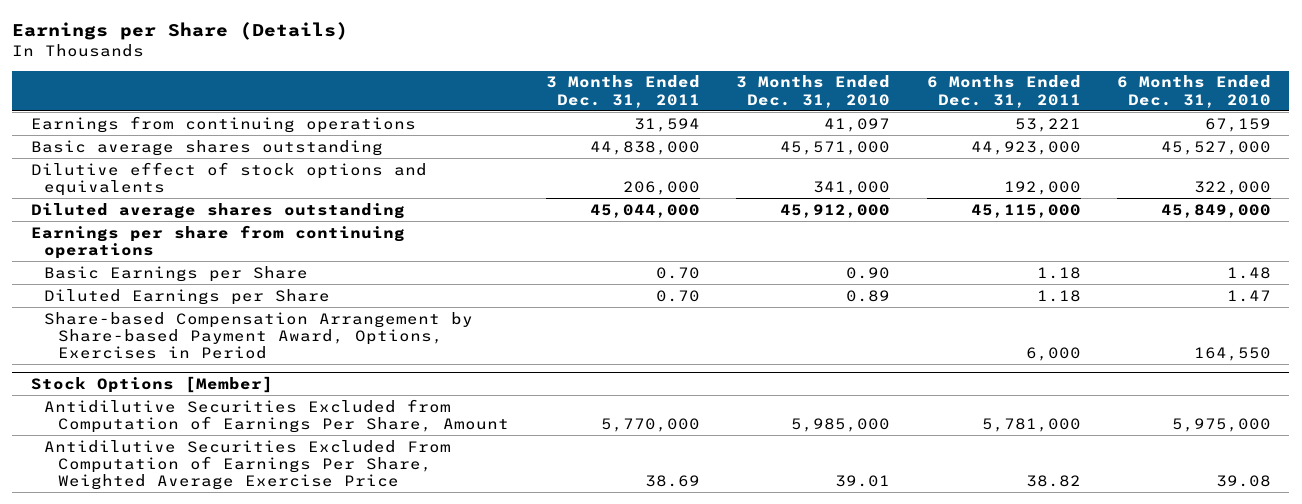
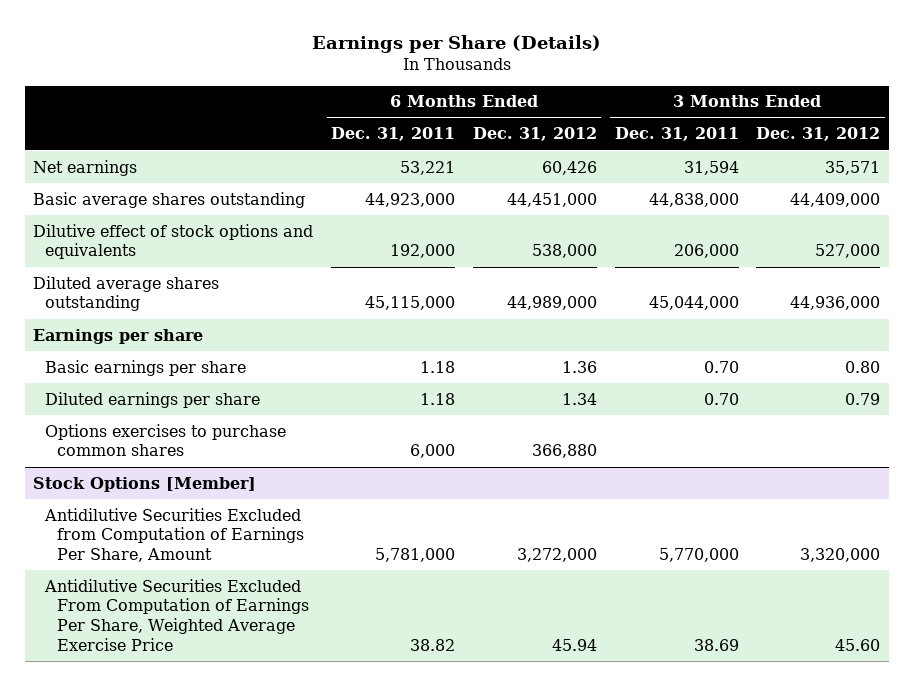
- | 3 Months Ended Dec. 31, 2011 | 3 Months Ended Dec. 31, 2010 | 6 Months Ended Dec. 31, 2011 | 6 Months Ended Dec. 31, 2010
+ | 6 Months Ended Dec. 31, 2011 | 6 Months Ended Dec. 31, 2012 | 3 Months Ended Dec. 31, 2011 | 3 Months Ended Dec. 31, 2012
- Earnings from continuing operations | 31,594 | 41,097 | 53,221 | 67,159
+ Net earnings | 53,221 | 60,426 | 31,594 | 35,571
- Earnings per share from continuing operations
- Basic Earnings per Share | 0.70 | 0.90 | 1.18 | 1.48
- Diluted Earnings per Share | 0.70 | 0.89 | 1.18 | 1.47
- Share-based Compensation Arrangement by Share-based Payment Award, Options, Exercises in Period | | | 6,000 | 164,550
+ Earnings per share
+ Basic earnings per share | 1.18 | 1.36 | 0.70 | 0.80
+ Diluted earnings per share | 1.18 | 1.34 | 0.70 | 0.79
+ Options exercises to purchase common shares | 6,000 | 366,880 | |

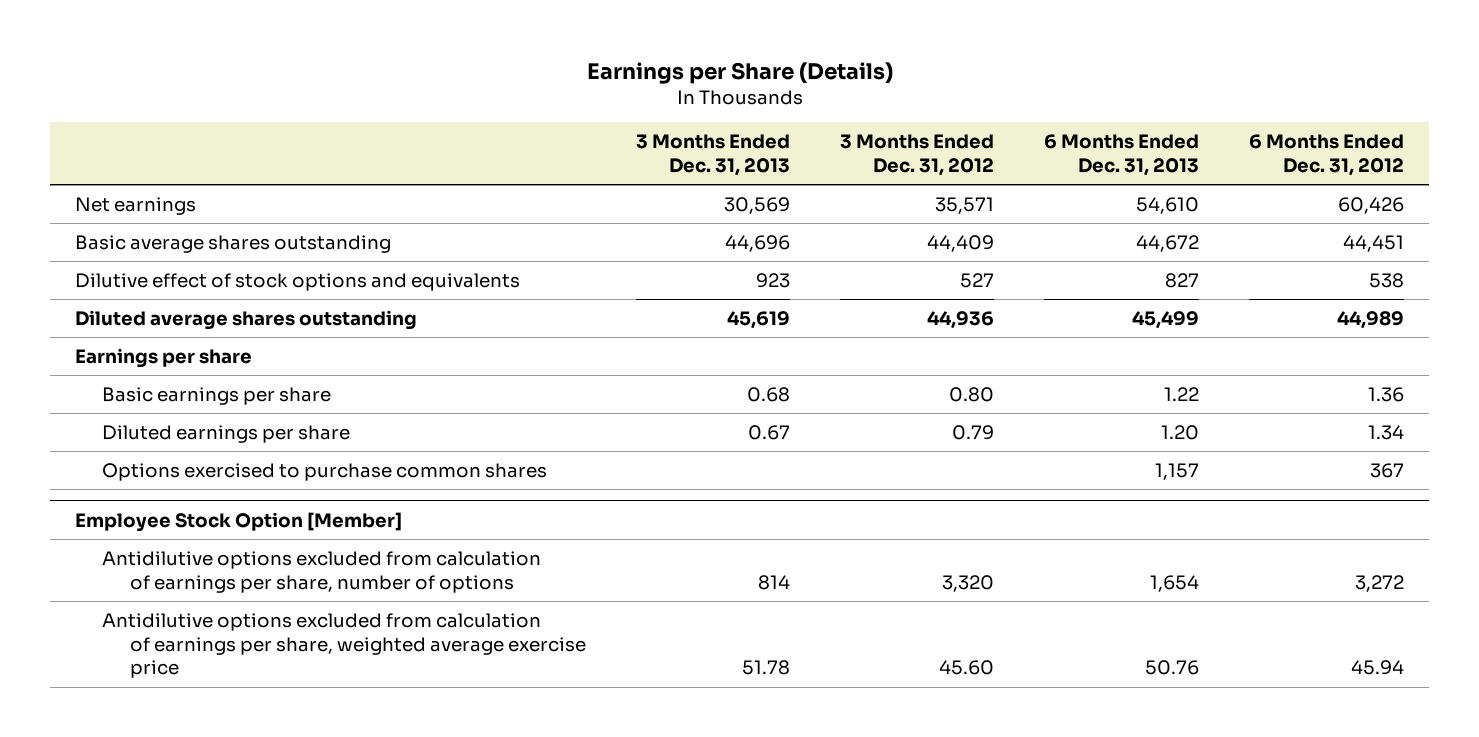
- | 6 Months Ended Dec. 31, 2011 | 6 Months Ended Dec. 31, 2012 | 3 Months Ended Dec. 31, 2011 | 3 Months Ended Dec. 31, 2012
+ | 3 Months Ended Dec. 31, 2013 | 3 Months Ended Dec. 31, 2012 | 6 Months Ended Dec. 31, 2013 | 6 Months Ended Dec. 31, 2012
- Basic average shares outstanding | 44,923,000 | 44,451,000 | 44,838,000 | 44,409,000
- Dilutive effect of stock options and equivalents | 192,000 | 538,000 | 206,000 | 527,000
- Diluted average shares outstanding | 45,115,000 | 44,989,000 | 45,044,000 | 44,936,000
+ Basic average shares outstanding | 44,696 | 44,409 | 44,672 | 44,451
+ Dilutive effect of stock options and equivalents | 923 | 527 | 827 | 538
+ Diluted average shares outstanding | 45,619 | 44,936 | 45,499 | 44,989
- Options exercises to purchase common shares | 6,000 | 366,880 | |
- Stock Options [Member]
- Antidilutive Securities Excluded from Computation of Earnings Per Share, Amount | 5,781,000 | 3,272,000 | 5,770,000 | 3,320,000
- Antidilutive Securities Excluded From Computation of Earnings Per Share, Weighted Average Exercise Price | 38.82 | 45.94 | 38.69 | 45.60
+ Options exercised to purchase common shares | | | 1,157 | 367
+ Employee Stock Option [Member]
+ Antidilutive options excluded from calculation of earnings per share, number of options | 814 | 3,320 | 1,654 | 3,272
+ Antidilutive options excluded from calculation of earnings per share, weighted average exercise price | 51.78 | 45.60 | 50.76 | 45.94

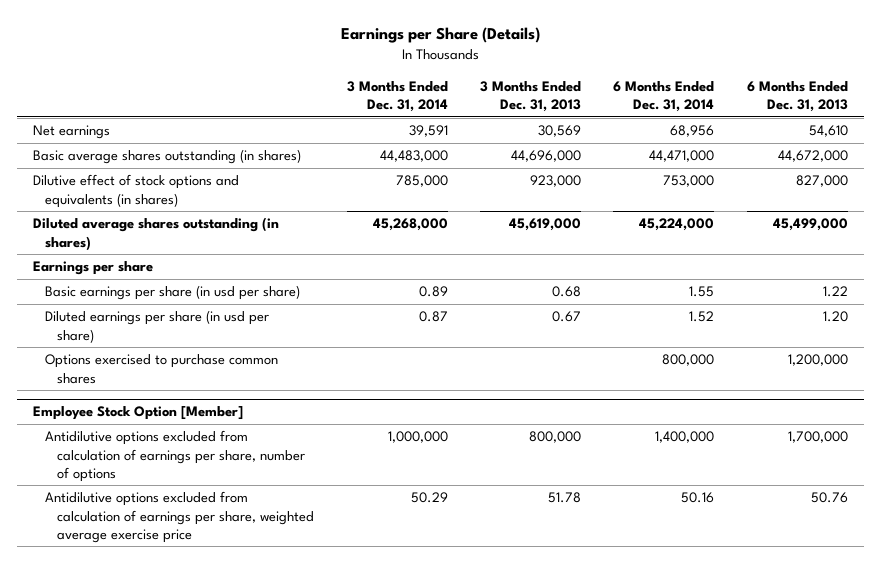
- | 3 Months Ended Dec. 31, 2013 | 3 Months Ended Dec. 31, 2012 | 6 Months Ended Dec. 31, 2013 | 6 Months Ended Dec. 31, 2012
+ | 3 Months Ended Dec. 31, 2014 | 3 Months Ended Dec. 31, 2013 | 6 Months Ended Dec. 31, 2014 | 6 Months Ended Dec. 31, 2013
- Basic average shares outstanding | 44,696 | 44,409 | 44,672 | 44,451
- Dilutive effect of stock options and equivalents | 923 | 527 | 827 | 538
- Diluted average shares outstanding | 45,619 | 44,936 | 45,499 | 44,989
+ Basic average shares outstanding (in shares) | 44,483,000 | 44,696,000 | 44,471,000 | 44,672,000
+ Dilutive effect of stock options and equivalents (in shares) | 785,000 | 923,000 | 753,000 | 827,000
+ Diluted average shares outstanding (in shares) | 45,268,000 | 45,619,000 | 45,224,000 | 45,499,000
- Basic earnings per share | 0.68 | 0.80 | 1.22 | 1.36
- Diluted earnings per share | 0.67 | 0.79 | 1.20 | 1.34
- Options exercised to purchase common shares | | | 1,157 | 367
+ Basic earnings per share (in usd per share) | 0.89 | 0.68 | 1.55 | 1.22
+ Diluted earnings per share (in usd per share) | 0.87 | 0.67 | 1.52 | 1.20
+ Options exercised to purchase common shares | | | 800,000 | 1,200,000
@ Employee Stock Option [Member]
- Antidilutive options excluded from calculation of earnings per share, number of options | 814 | 3,320 | 1,654 | 3,272
+ Antidilutive options excluded from calculation of earnings per share, number of options | 1,000,000 | 800,000 | 1,400,000 | 1,700,000

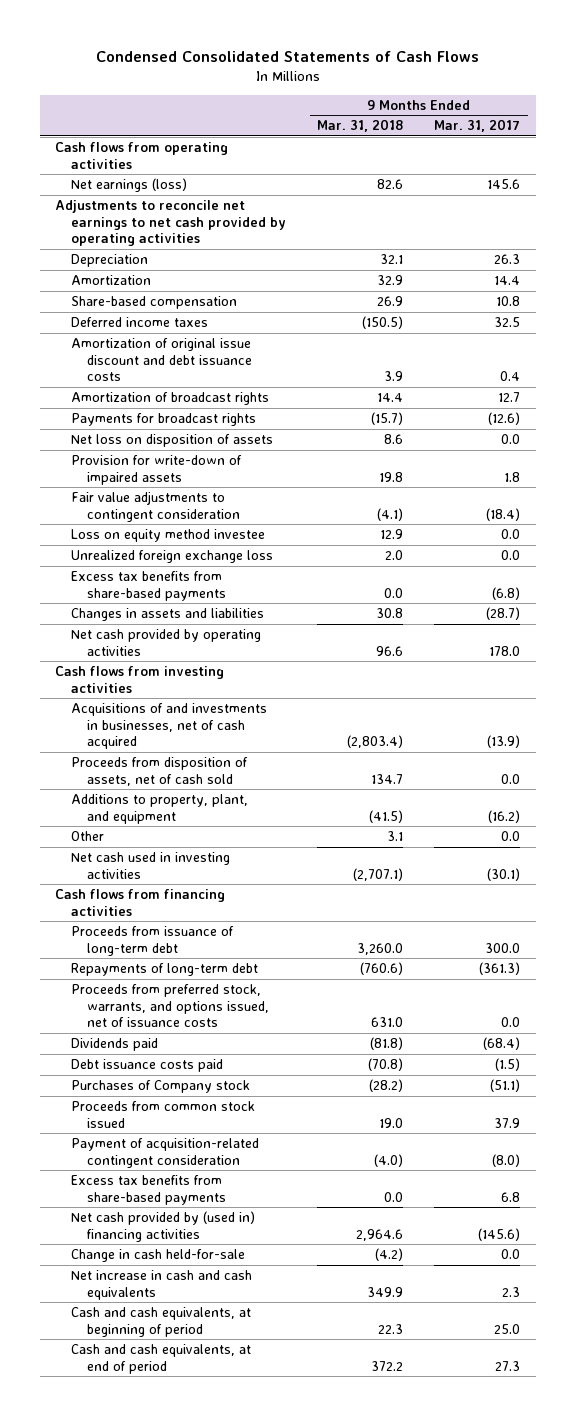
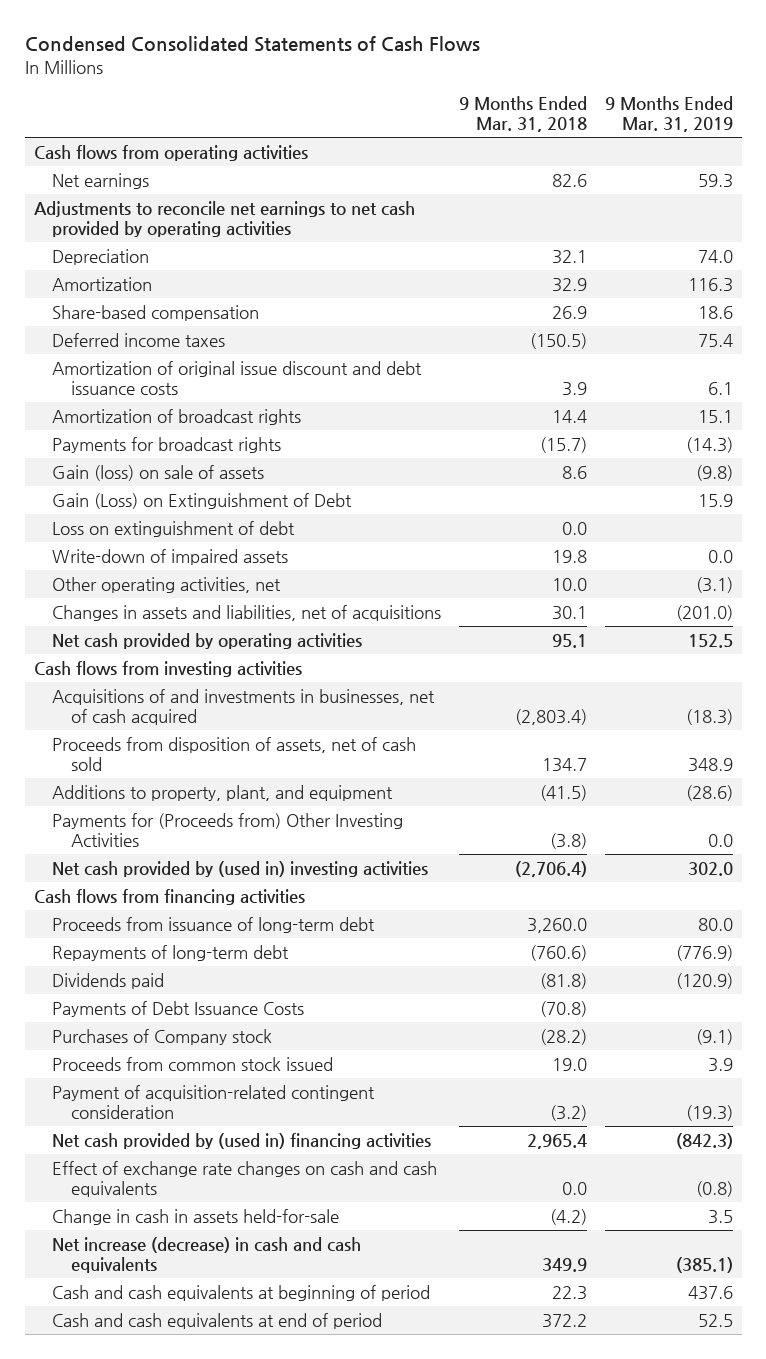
- | 9 Months Ended Mar. 31, 2018 | 9 Months Ended Mar. 31, 2017
+ | 9 Months Ended Mar. 31, 2018 | 9 Months Ended Mar. 31, 2019
- Net earnings (loss) | 82.6 | 145.6
+ Net earnings | 82.6 | 59.3
- Net loss on disposition of assets | 8.6 | 0.0
- Provision for write-down of impaired assets | 19.8 | 1.8
- Fair value adjustments to contingent consideration | (4.1) | (18.4)
- Loss on equity method investee | 12.9 | 0.0
- Unrealized foreign exchange loss | 2.0 | 0.0
- Excess tax benefits from share-based payments | 0.0 | (6.8)
- Changes in assets and liabilities | 30.8 | (28.7)
- Net cash provided by operating activities | 96.6 | 178.0
+ Gain (loss) on sale of assets | 8.6 | (9.8)
+ Gain (Loss) on Extinguishment of Debt | | 15.9
+ Loss on extinguishment of debt | 0.0 |
+ Write-down of impaired assets | 19.8 | 0.0
+ Other operating activities, net | 10.0 | (3.1)
+ Changes in assets and liabilities, net of acquisitions | 30.1 | (201.0)
+ Net cash provided by operating activities | 95.1 | 152.5
- Other | 3.1 | 0.0
- Net cash used in investing activities | (2,707.1) | (30.1)
+ Payments for (Proceeds from) Other Investing Activities | (3.8) | 0.0
+ Net cash provided by (used in) investing activities | (2,706.4) | 302.0
- Proceeds from preferred stock, warrants, and options issued, net of issuance costs | 631.0 | 0.0
- Debt issuance costs paid | (70.8) | (1.5)
+ Payments of Debt Issuance Costs | (70.8) |
- Payment of acquisition-related contingent consideration | (4.0) | (8.0)
- Excess tax benefits from share-based payments | 0.0 | 6.8
- Net cash provided by (used in) financing activities | 2,964.6 | (145.6)
- Change in cash held-for-sale | (4.2) | 0.0
- Net increase in cash and cash equivalents | 349.9 | 2.3
- Cash and cash equivalents, at beginning of period | 22.3 | 25.0
- Cash and cash equivalents, at end of period | 372.2 | 27.3
+ Payment of acquisition-related contingent consideration | (3.2) | (19.3)
+ Net cash provided by (used in) financing activities | 2,965.4 | (842.3)
+ Effect of exchange rate changes on cash and cash equivalents | 0.0 | (0.8)
+ Change in cash in assets held-for-sale | (4.2) | 3.5
+ Net increase (decrease) in cash and cash equivalents | 349.9 | (385.1)
+ Cash and cash equivalents at beginning of period | 22.3 | 437.6
+ Cash and cash equivalents at end of period | 372.2 | 52.5

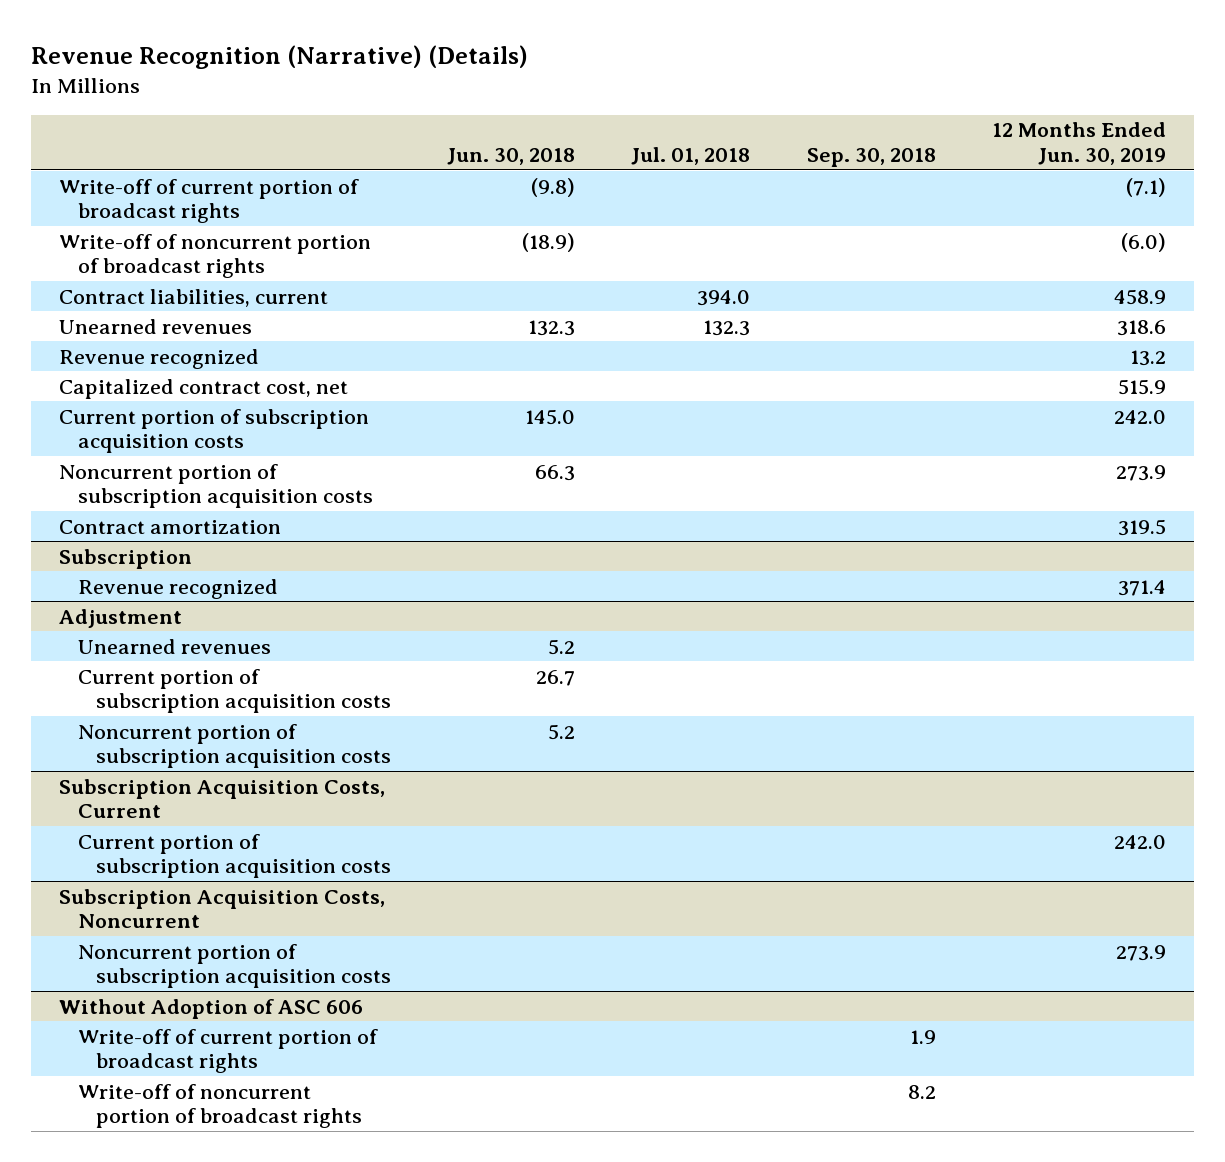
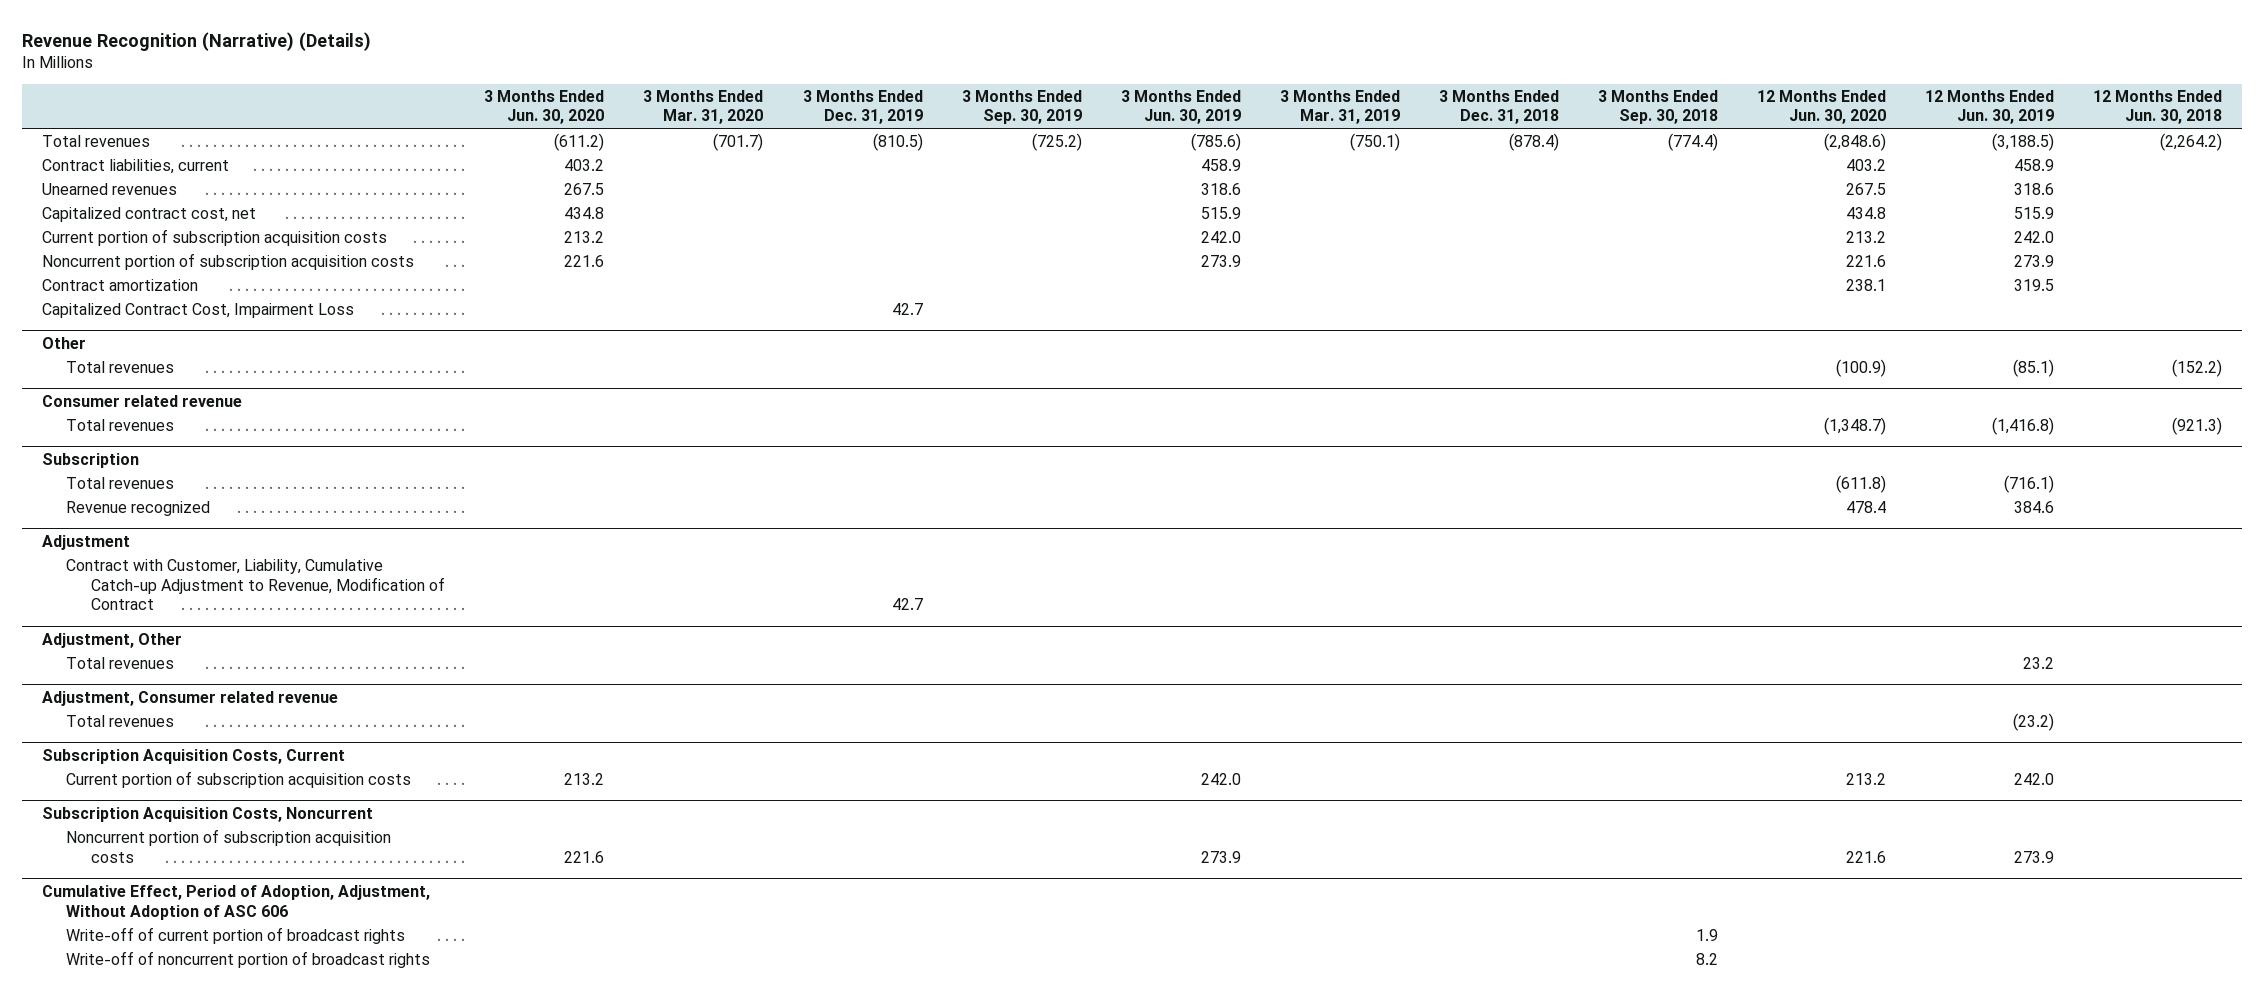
- | Jun. 30, 2018 | Jul. 01, 2018 | Sep. 30, 2018 | 12 Months Ended Jun. 30, 2019
+ | 3 Months Ended Jun. 30, 2020 | 3 Months Ended Mar. 31, 2020 | 3 Months Ended Dec. 31, 2019 | 3 Months Ended Sep. 30, 2019 | 3 Months Ended Jun. 30, 2019 | 3 Months Ended Mar. 31, 2019 | 3 Months Ended Dec. 31, 2018 | 3 Months Ended Sep. 30, 2018 | 12 Months Ended Jun. 30, 2020 | 12 Months Ended Jun. 30, 2019 | 12 Months Ended Jun. 30, 2018
- Write-off of current portion of broadcast rights | (9.8) | | | (7.1)
- Write-off of noncurrent portion of broadcast rights | (18.9) | | | (6.0)
+ Total revenues | (611.2) | (701.7) | (810.5) | (725.2) | (785.6) | (750.1) | (878.4) | (774.4) | (2,848.6) | (3,188.5) | (2,264.2)
- Revenue recognized | | | | 13.2
+ Capitalized Contract Cost, Impairment Loss | | | 42.7 | | | | | | | |
+ Other
+ Total revenues | | | | | | | | | (100.9) | (85.1) | (152.2)
+ Consumer related revenue
+ Total revenues | | | | | | | | | (1,348.7) | (1,416.8) | (921.3)
@ Subscription
- Revenue recognized | | | | 371.4
+ Total revenues | | | | | | | | | (611.8) | (716.1) |
+ Revenue recognized | | | | | | | | | 478.4 | 384.6 |
@ Adjustment
- Unearned revenues | 5.2 | | |
- Current portion of subscription acquisition costs | 26.7 | | |
- Noncurrent portion of subscription acquisition costs | 5.2 | | |
+ Contract with Customer, Liability, Cumulative Catch-up Adjustment to Revenue, Modification of Contract | | | 42.7 | | | | | | | |
+ Adjustment, Other
+ Total revenues | | | | | | | | | | 23.2 |
+ Adjustment, Consumer related revenue
+ Total revenues | | | | | | | | | | (23.2) |
- Without Adoption of ASC 606
+ Cumulative Effect, Period of Adoption, Adjustment, Without Adoption of ASC 606

